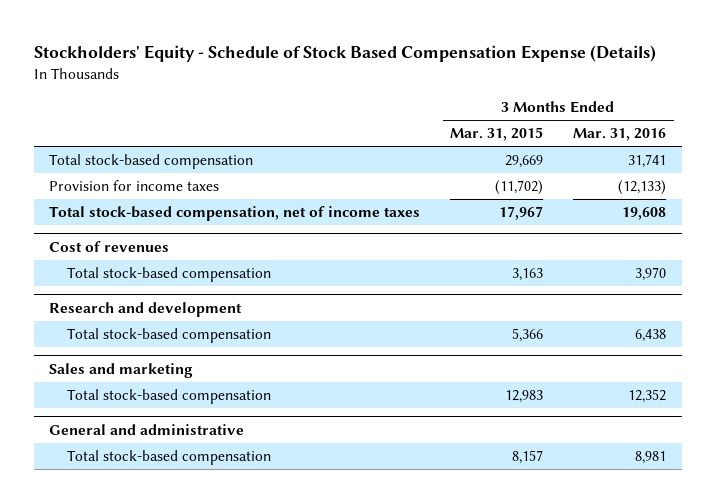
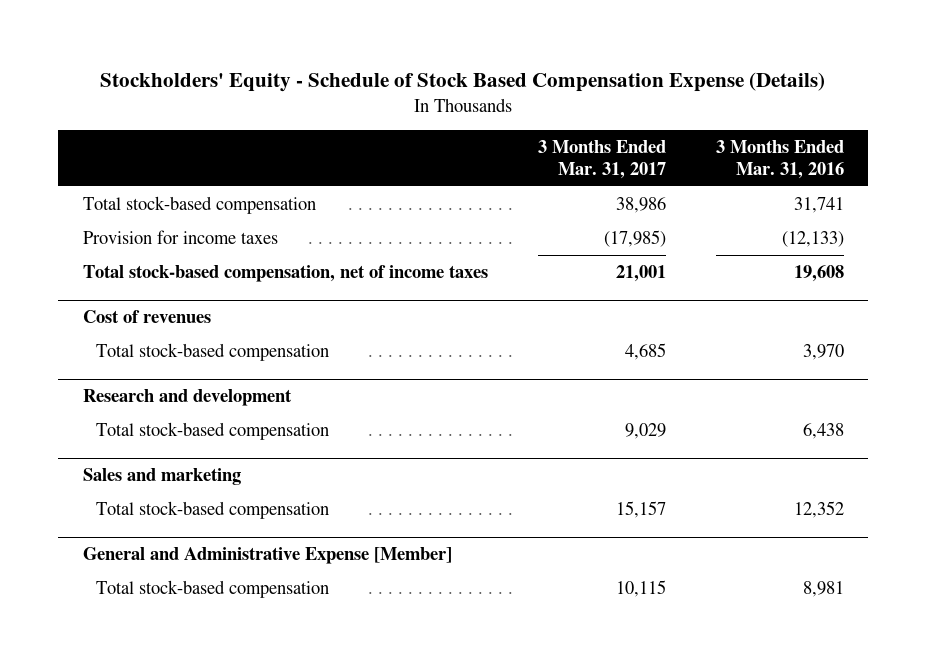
- | 3 Months Ended Mar. 31, 2015 | 3 Months Ended Mar. 31, 2016
+ | 3 Months Ended Mar. 31, 2017 | 3 Months Ended Mar. 31, 2016
- General and administrative
+ General and Administrative Expense [Member]

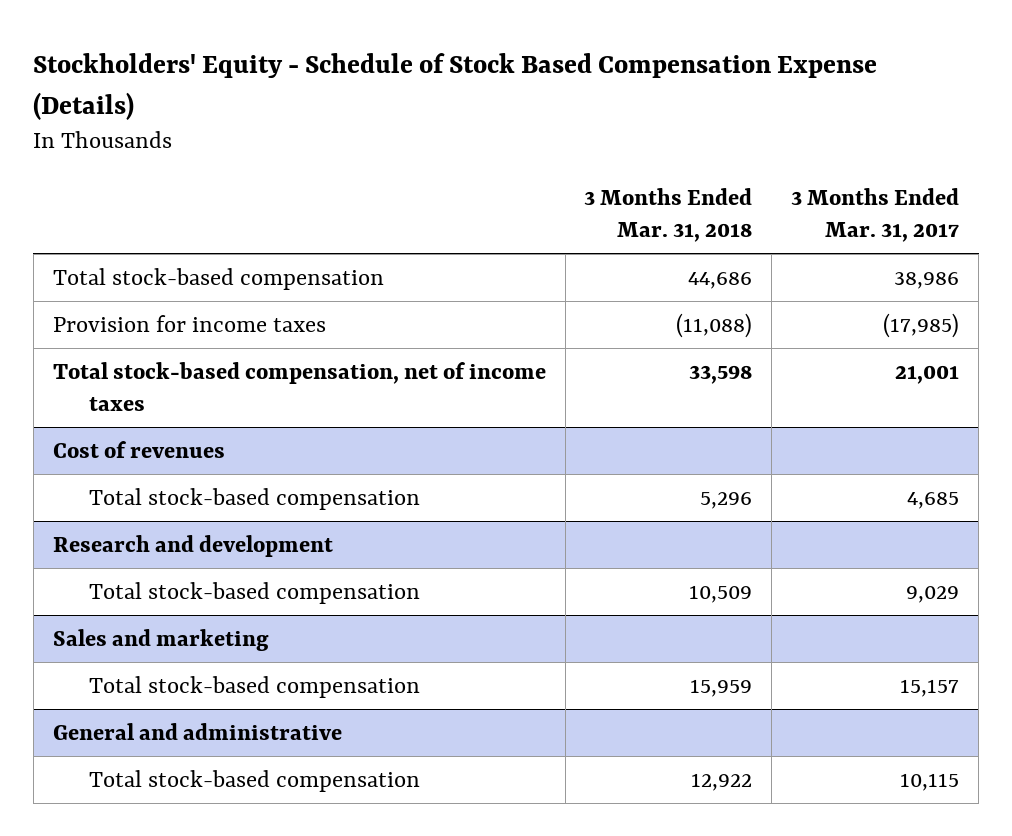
- | 3 Months Ended Mar. 31, 2017 | 3 Months Ended Mar. 31, 2016
+ | 3 Months Ended Mar. 31, 2018 | 3 Months Ended Mar. 31, 2017
- General and Administrative Expense [Member]
+ General and administrative

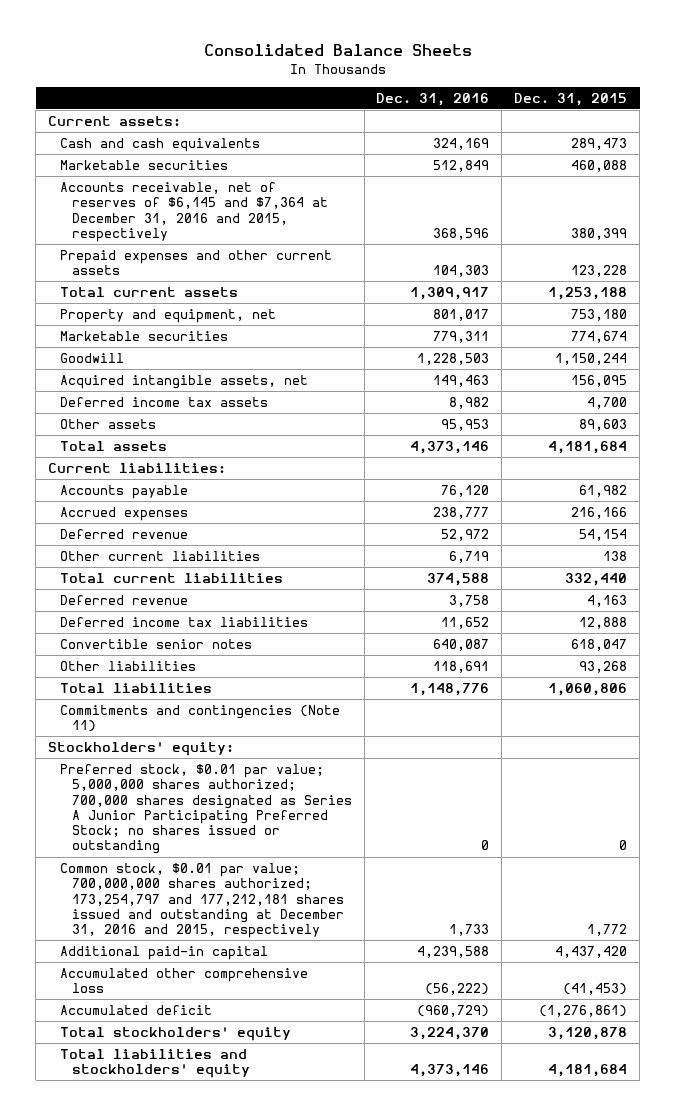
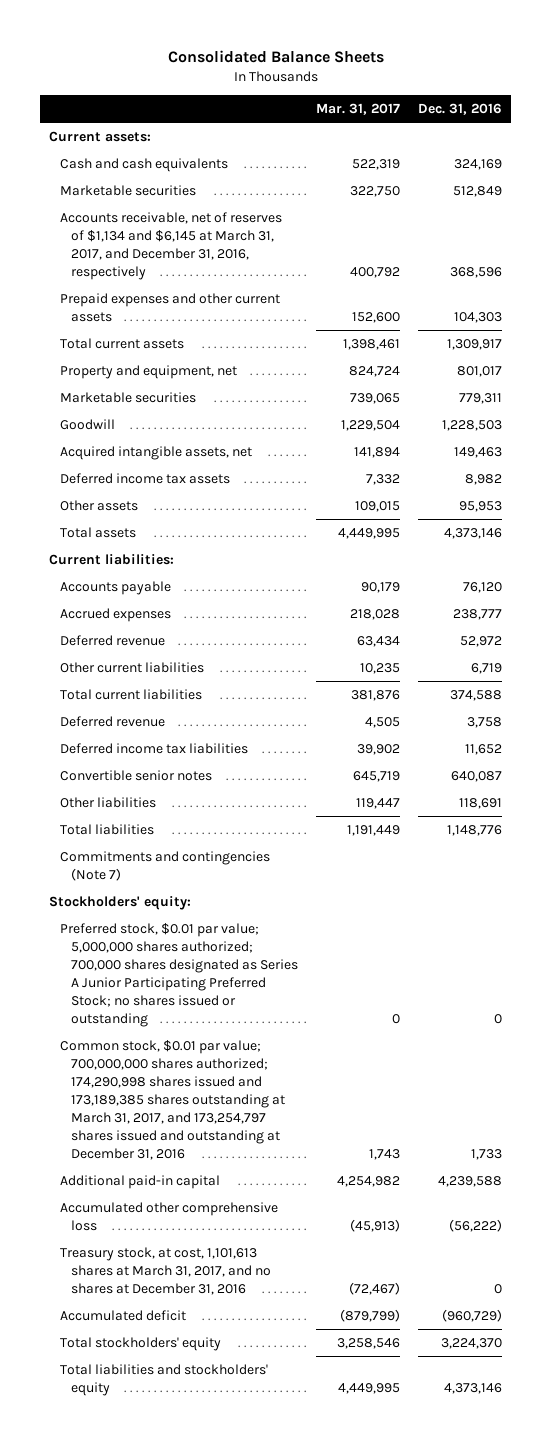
- | Dec. 31, 2016 | Dec. 31, 2015
+ | Mar. 31, 2017 | Dec. 31, 2016
- Accounts receivable, net of reserves of $6,145 and $7,364 at December 31, 2016 and 2015, respectively | 368,596 | 380,399
+ Accounts receivable, net of reserves of $1,134 and $6,145 at March 31, 2017, and December 31, 2016, respectively | 400,792 | 368,596
- Commitments and contingencies (Note 11)
+ Commitments and contingencies (Note 7)
- Common stock, $0.01 par value; 700,000,000 shares authorized; 173,254,797 and 177,212,181 shares issued and outstanding at December 31, 2016 and 2015, respectively | 1,733 | 1,772
+ Common stock, $0.01 par value; 700,000,000 shares authorized; 174,290,998 shares issued and 173,189,385 shares outstanding at March 31, 2017, and 173,254,797 shares issued and outstanding at December 31, 2016 | 1,743 | 1,733
+ Treasury stock, at cost, 1,101,613 shares at March 31, 2017, and no shares at December 31, 2016 | (72,467) | 0

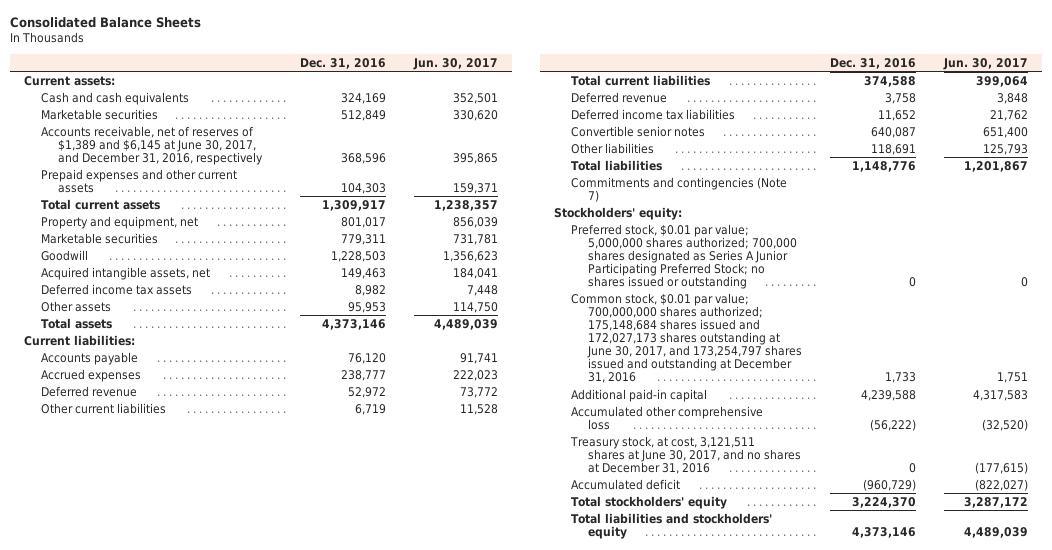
- | Mar. 31, 2017 | Dec. 31, 2016
+ | Dec. 31, 2016 | Jun. 30, 2017
- Accounts receivable, net of reserves of $1,134 and $6,145 at March 31, 2017, and December 31, 2016, respectively | 400,792 | 368,596
+ Accounts receivable, net of reserves of $1,389 and $6,145 at June 30, 2017, and December 31, 2016, respectively | 368,596 | 395,865
- Common stock, $0.01 par value; 700,000,000 shares authorized; 174,290,998 shares issued and 173,189,385 shares outstanding at March 31, 2017, and 173,254,797 shares issued and outstanding at December 31, 2016 | 1,743 | 1,733
+ Common stock, $0.01 par value; 700,000,000 shares authorized; 175,148,684 shares issued and 172,027,173 shares outstanding at June 30, 2017, and 173,254,797 shares issued and outstanding at December 31, 2016 | 1,733 | 1,751
- Treasury stock, at cost, 1,101,613 shares at March 31, 2017, and no shares at December 31, 2016 | (72,467) | 0
+ Treasury stock, at cost, 3,121,511 shares at June 30, 2017, and no shares at December 31, 2016 | 0 | (177,615)

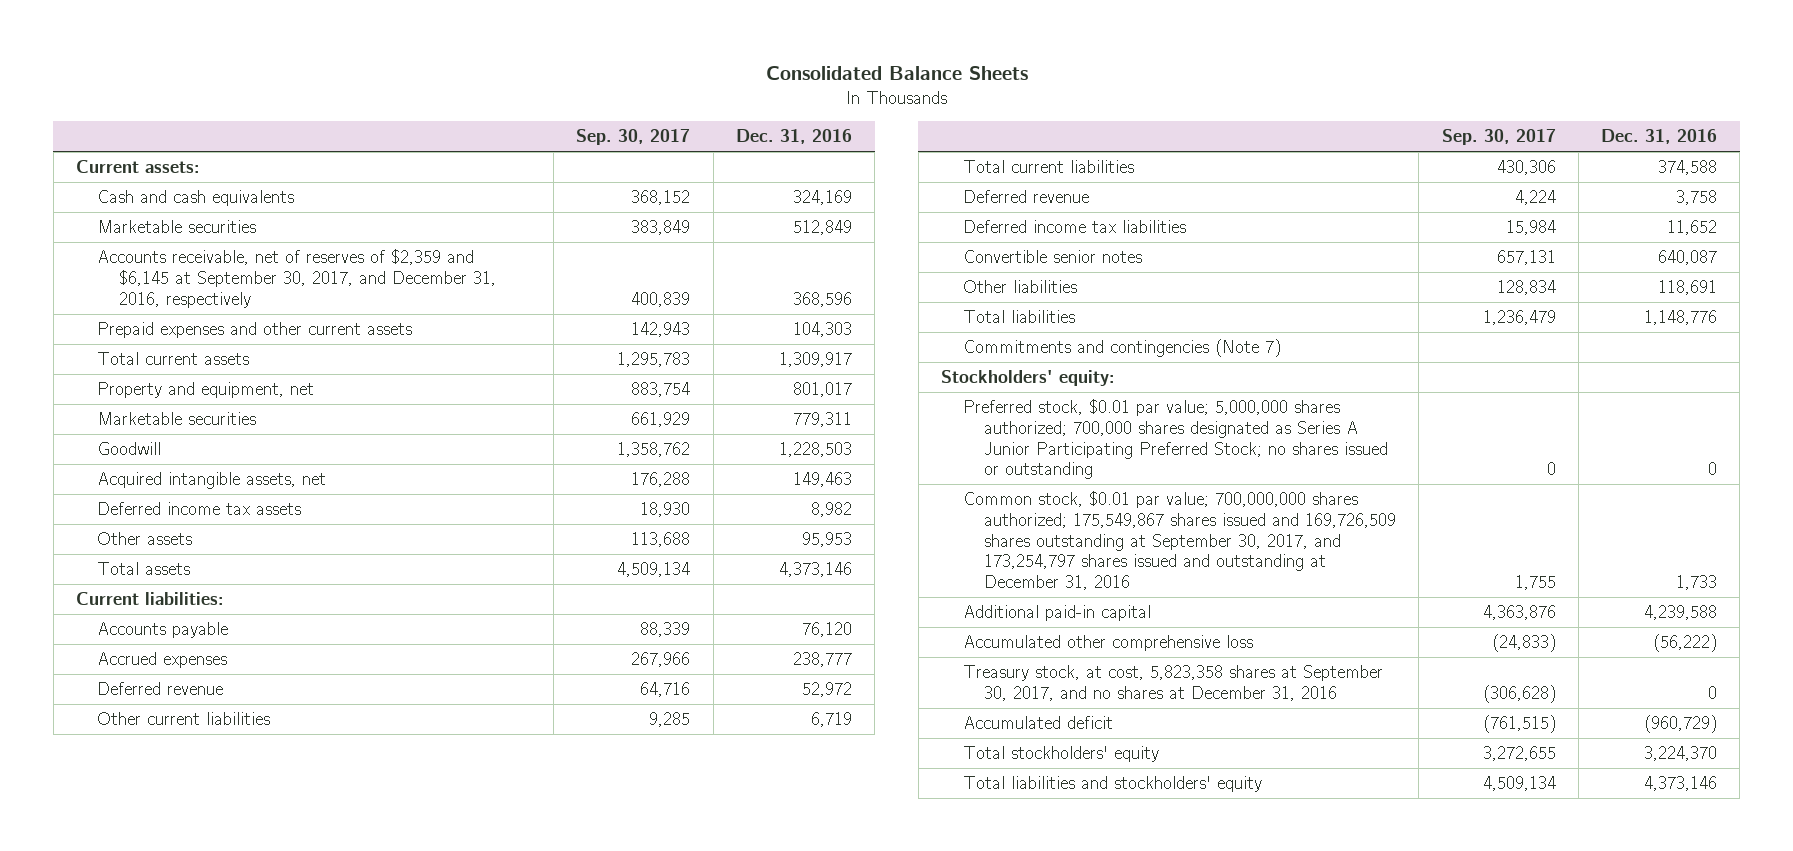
- | Dec. 31, 2016 | Jun. 30, 2017
+ | Sep. 30, 2017 | Dec. 31, 2016
- Accounts receivable, net of reserves of $1,389 and $6,145 at June 30, 2017, and December 31, 2016, respectively | 368,596 | 395,865
+ Accounts receivable, net of reserves of $2,359 and $6,145 at September 30, 2017, and December 31, 2016, respectively | 400,839 | 368,596
- Common stock, $0.01 par value; 700,000,000 shares authorized; 175,148,684 shares issued and 172,027,173 shares outstanding at June 30, 2017, and 173,254,797 shares issued and outstanding at December 31, 2016 | 1,733 | 1,751
+ Common stock, $0.01 par value; 700,000,000 shares authorized; 175,549,867 shares issued and 169,726,509 shares outstanding at September 30, 2017, and 173,254,797 shares issued and outstanding at December 31, 2016 | 1,755 | 1,733
- Treasury stock, at cost, 3,121,511 shares at June 30, 2017, and no shares at December 31, 2016 | 0 | (177,615)
+ Treasury stock, at cost, 5,823,358 shares at September 30, 2017, and no shares at December 31, 2016 | (306,628) | 0

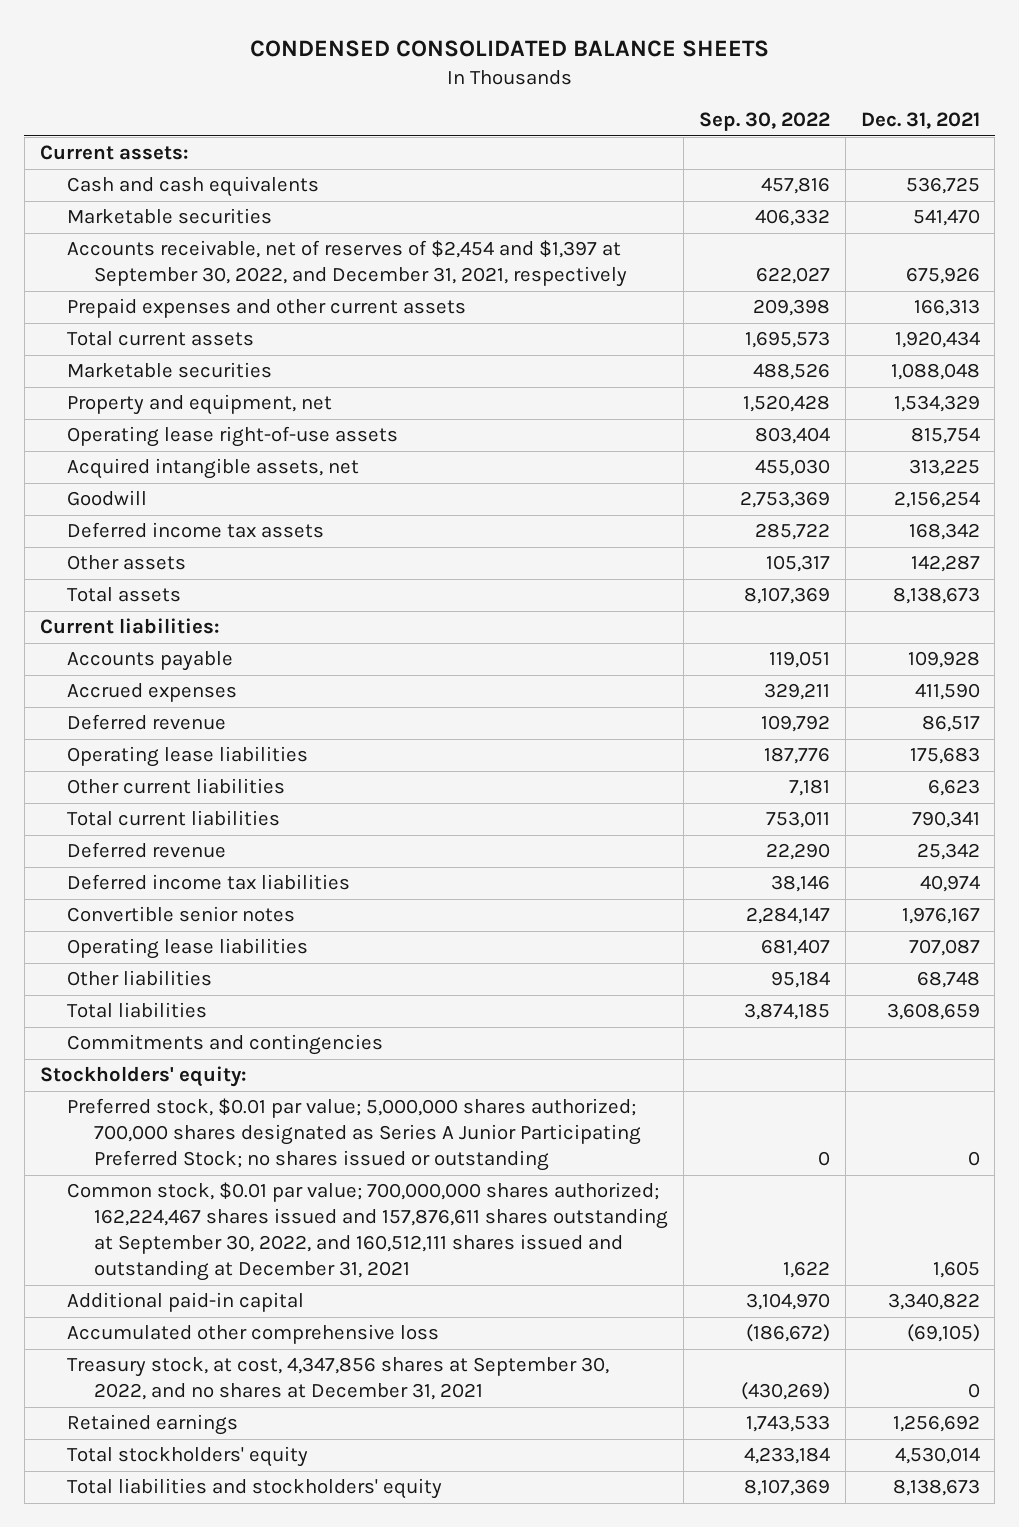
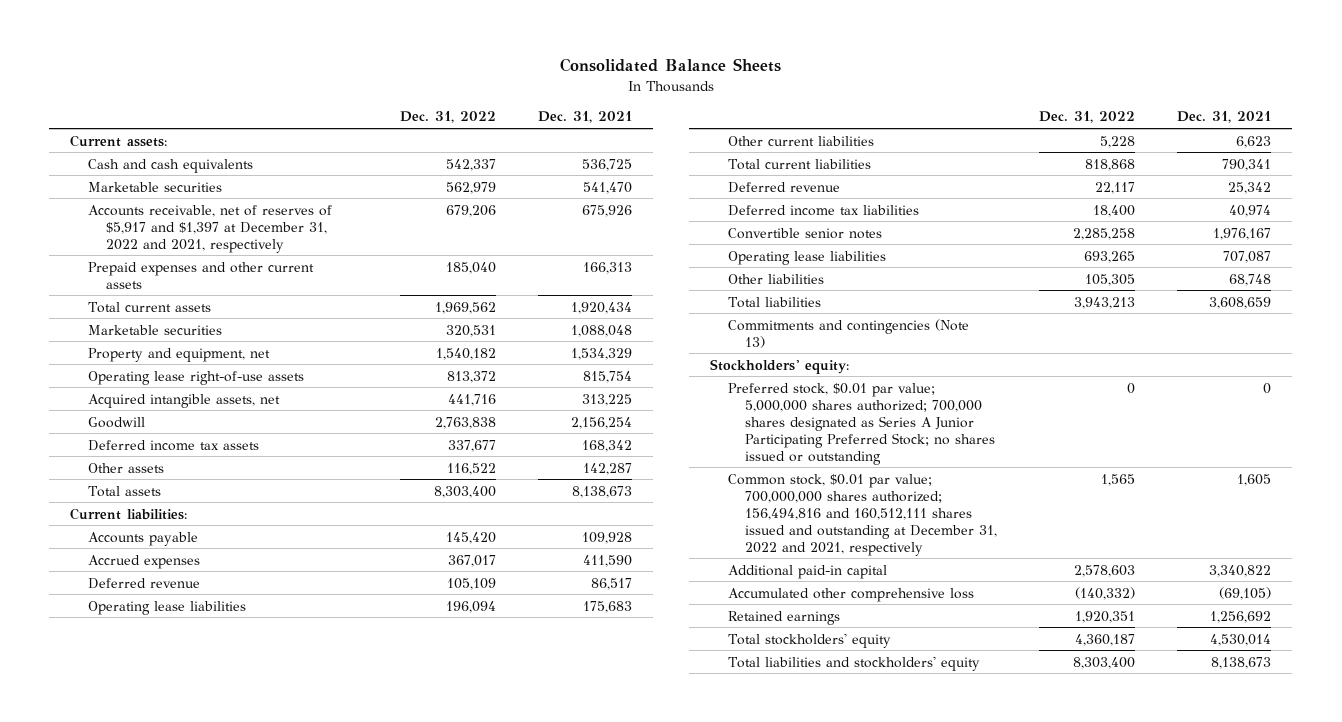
- CONDENSED CONSOLIDATED BALANCE SHEETS
+ Consolidated Balance Sheets
- | Sep. 30, 2022 | Dec. 31, 2021
+ | Dec. 31, 2022 | Dec. 31, 2021
- Accounts receivable, net of reserves of $2,454 and $1,397 at September 30, 2022, and December 31, 2021, respectively | 622,027 | 675,926
+ Accounts receivable, net of reserves of $5,917 and $1,397 at December 31, 2022 and 2021, respectively | 679,206 | 675,926
- Commitments and contingencies
+ Commitments and contingencies (Note 13)
- Common stock, $0.01 par value; 700,000,000 shares authorized; 162,224,467 shares issued and 157,876,611 shares outstanding at September 30, 2022, and 160,512,111 shares issued and outstanding at December 31, 2021 | 1,622 | 1,605
+ Common stock, $0.01 par value; 700,000,000 shares authorized; 156,494,816 and 160,512,111 shares issued and outstanding at December 31, 2022 and 2021, respectively | 1,565 | 1,605
- Treasury stock, at cost, 4,347,856 shares at September 30, 2022, and no shares at December 31, 2021 | (430,269) | 0

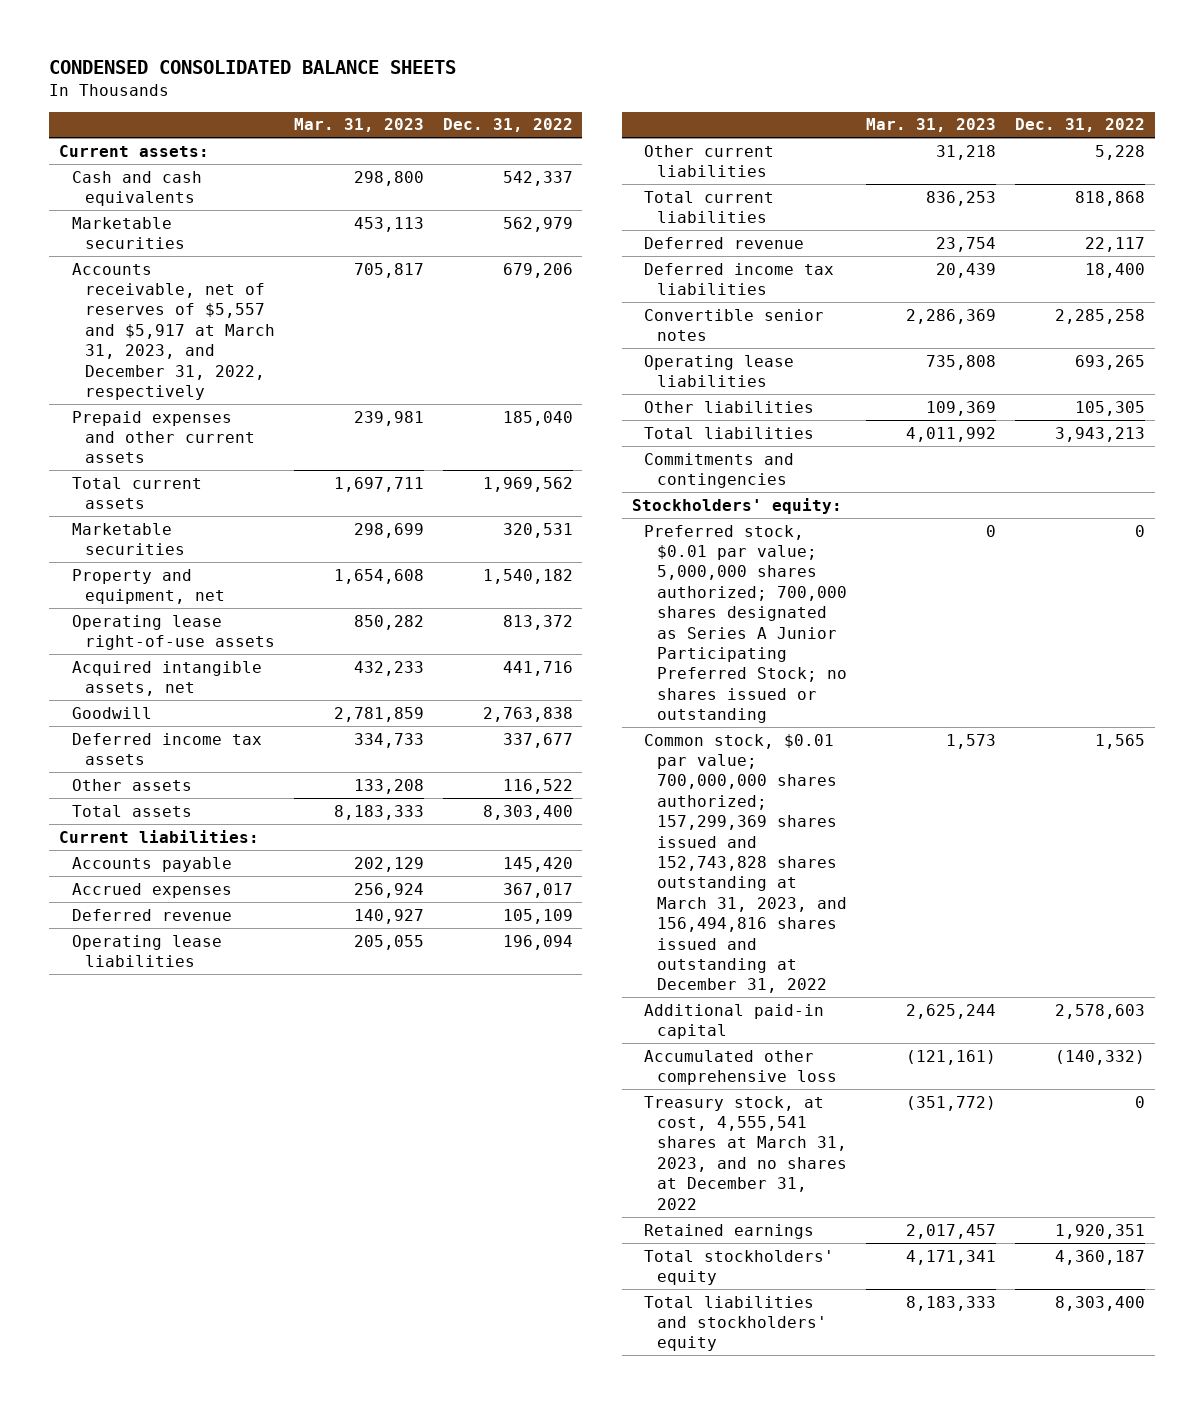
- Consolidated Balance Sheets
+ CONDENSED CONSOLIDATED BALANCE SHEETS
- | Dec. 31, 2022 | Dec. 31, 2021
+ | Mar. 31, 2023 | Dec. 31, 2022
- Accounts receivable, net of reserves of $5,917 and $1,397 at December 31, 2022 and 2021, respectively | 679,206 | 675,926
+ Accounts receivable, net of reserves of $5,557 and $5,917 at March 31, 2023, and December 31, 2022, respectively | 705,817 | 679,206
- Commitments and contingencies (Note 13)
+ Commitments and contingencies
- Common stock, $0.01 par value; 700,000,000 shares authorized; 156,494,816 and 160,512,111 shares issued and outstanding at December 31, 2022 and 2021, respectively | 1,565 | 1,605
+ Common stock, $0.01 par value; 700,000,000 shares authorized; 157,299,369 shares issued and 152,743,828 shares outstanding at March 31, 2023, and 156,494,816 shares issued and outstanding at December 31, 2022 | 1,573 | 1,565
+ Treasury stock, at cost, 4,555,541 shares at March 31, 2023, and no shares at December 31, 2022 | (351,772) | 0

